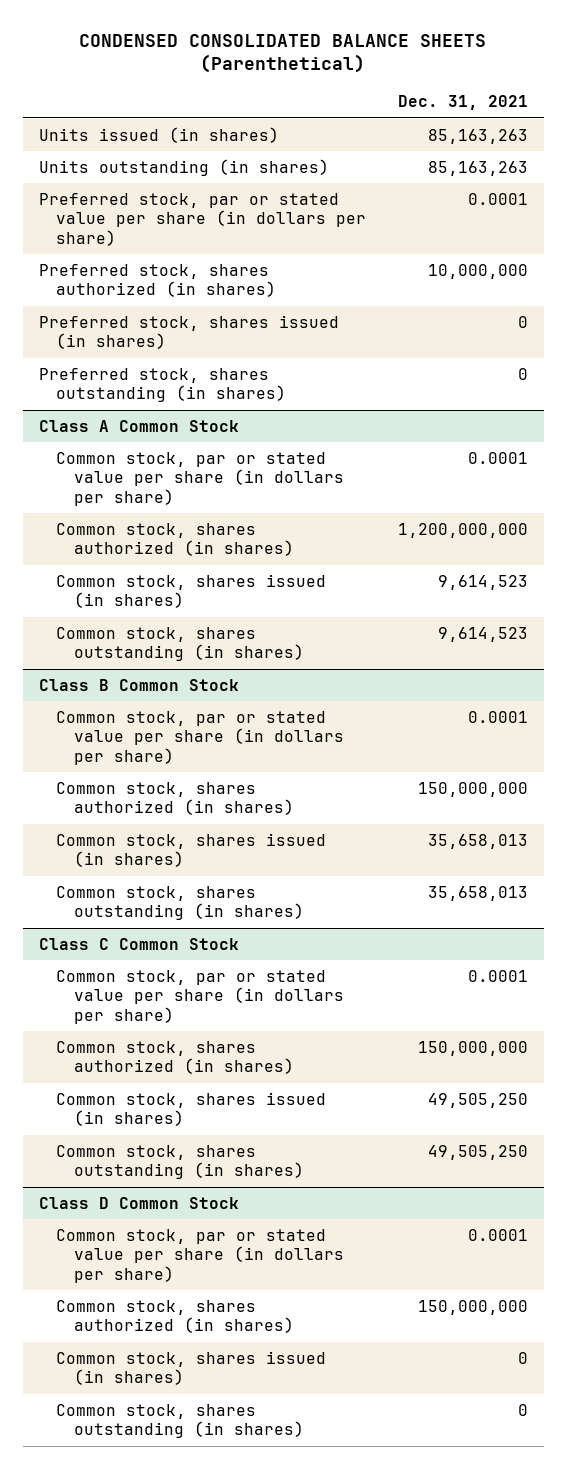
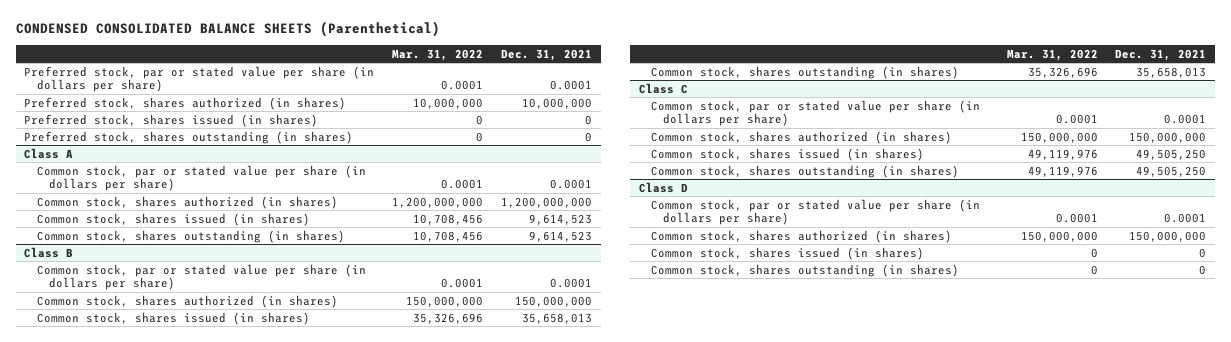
- | Dec. 31, 2021
+ | Mar. 31, 2022 | Dec. 31, 2021
- Units issued (in shares) | 85,163,263
- Units outstanding (in shares) | 85,163,263
- Class A Common Stock
+ Class A
- Class B Common Stock
+ Class B
- Class C Common Stock
+ Class C
- Class D Common Stock
+ Class D

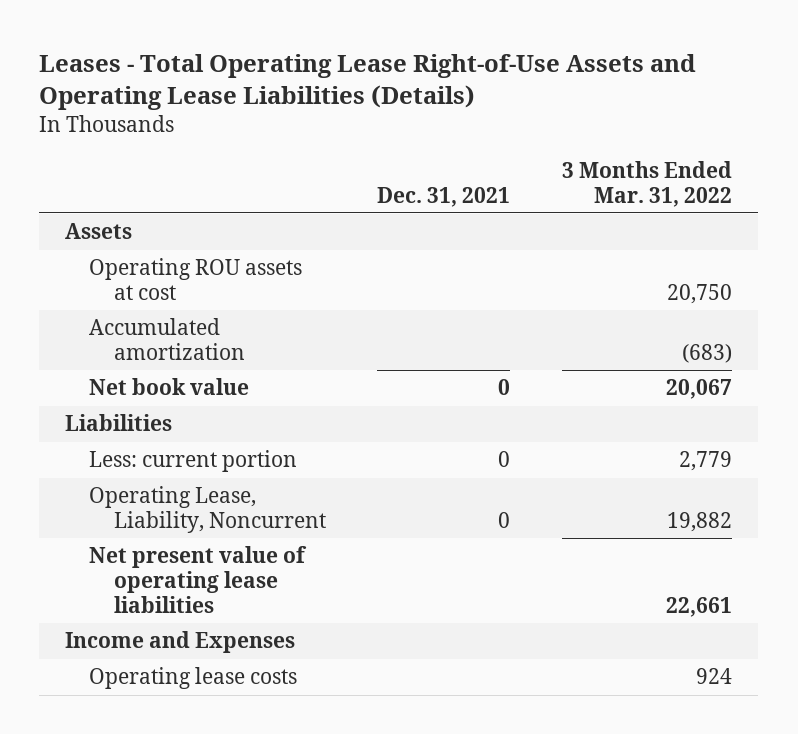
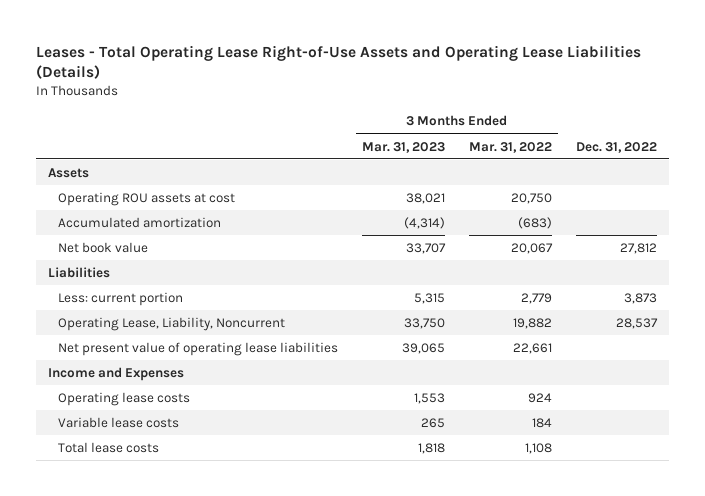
- | Dec. 31, 2021 | 3 Months Ended Mar. 31, 2022
+ | 3 Months Ended Mar. 31, 2023 | 3 Months Ended Mar. 31, 2022 | Dec. 31, 2022
+ Variable lease costs | 265 | 184 |
+ Total lease costs | 1,818 | 1,108 |

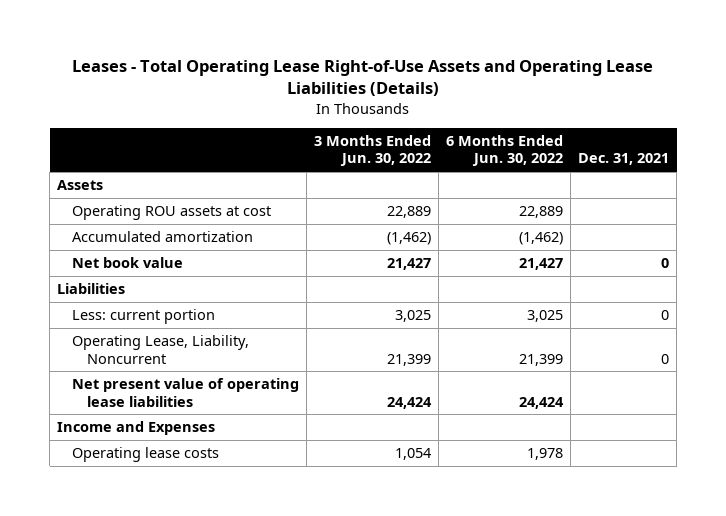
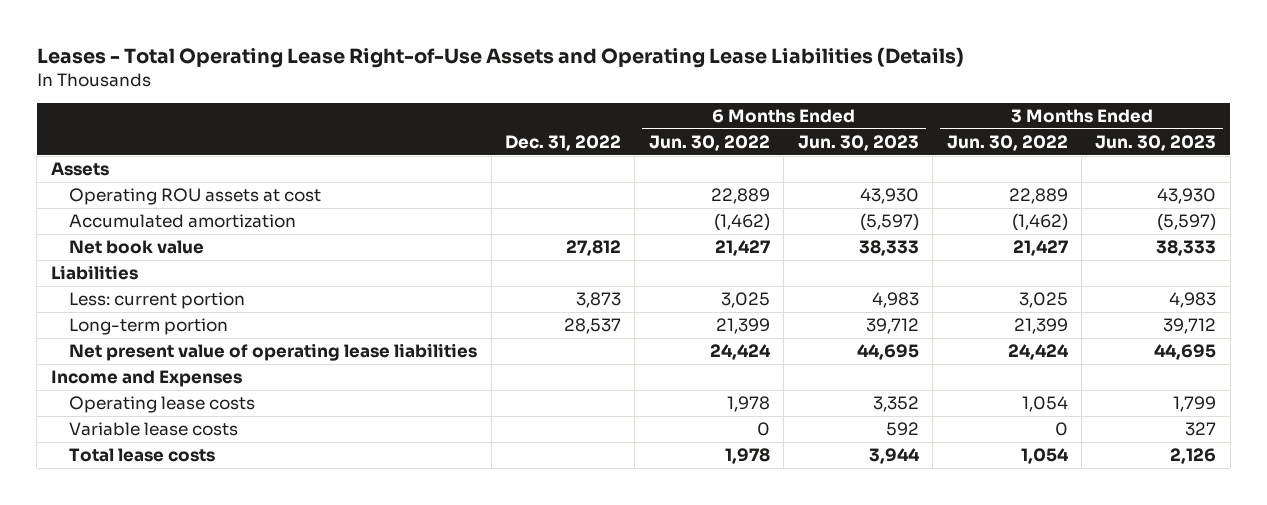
- | 3 Months Ended Jun. 30, 2022 | 6 Months Ended Jun. 30, 2022 | Dec. 31, 2021
+ | Dec. 31, 2022 | 6 Months Ended Jun. 30, 2022 | 6 Months Ended Jun. 30, 2023 | 3 Months Ended Jun. 30, 2022 | 3 Months Ended Jun. 30, 2023
- Operating Lease, Liability, Noncurrent | 21,399 | 21,399 | 0
+ Long-term portion | 28,537 | 21,399 | 39,712 | 21,399 | 39,712
+ Variable lease costs | | 0 | 592 | 0 | 327
+ Total lease costs | | 1,978 | 3,944 | 1,054 | 2,126

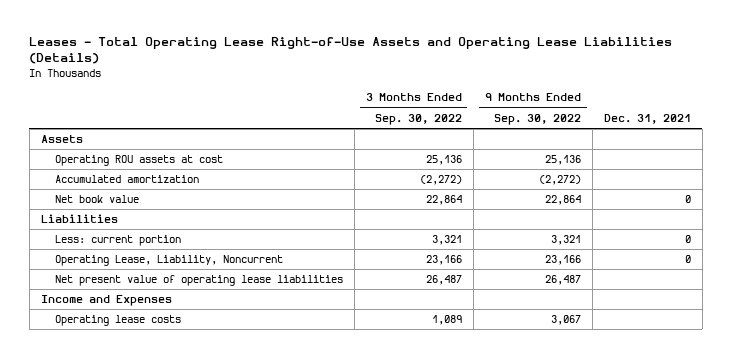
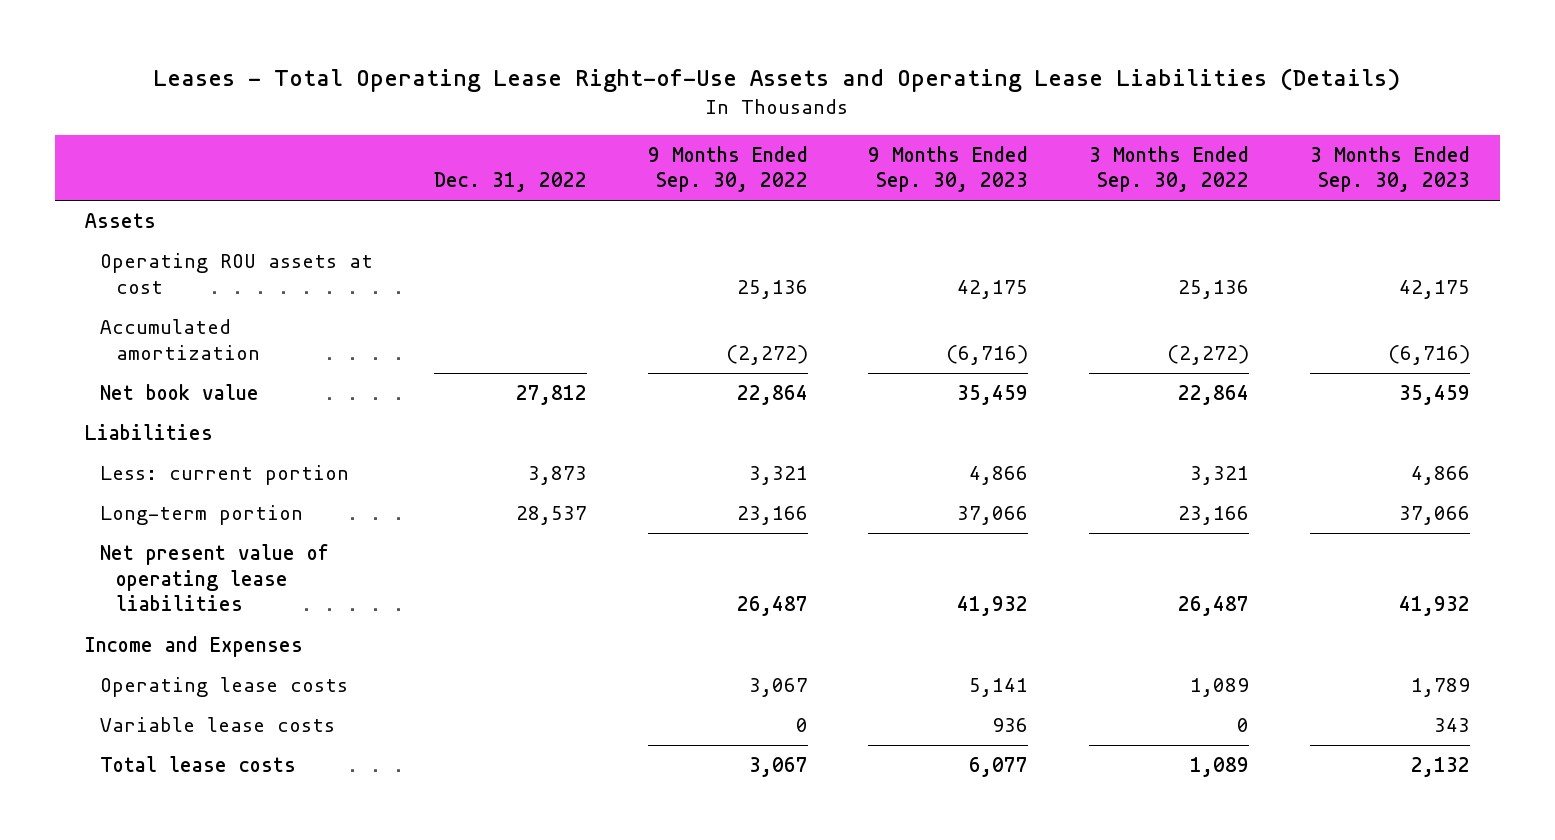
- | 3 Months Ended Sep. 30, 2022 | 9 Months Ended Sep. 30, 2022 | Dec. 31, 2021
+ | Dec. 31, 2022 | 9 Months Ended Sep. 30, 2022 | 9 Months Ended Sep. 30, 2023 | 3 Months Ended Sep. 30, 2022 | 3 Months Ended Sep. 30, 2023
- Operating Lease, Liability, Noncurrent | 23,166 | 23,166 | 0
+ Long-term portion | 28,537 | 23,166 | 37,066 | 23,166 | 37,066
+ Variable lease costs | | 0 | 936 | 0 | 343
+ Total lease costs | | 3,067 | 6,077 | 1,089 | 2,132

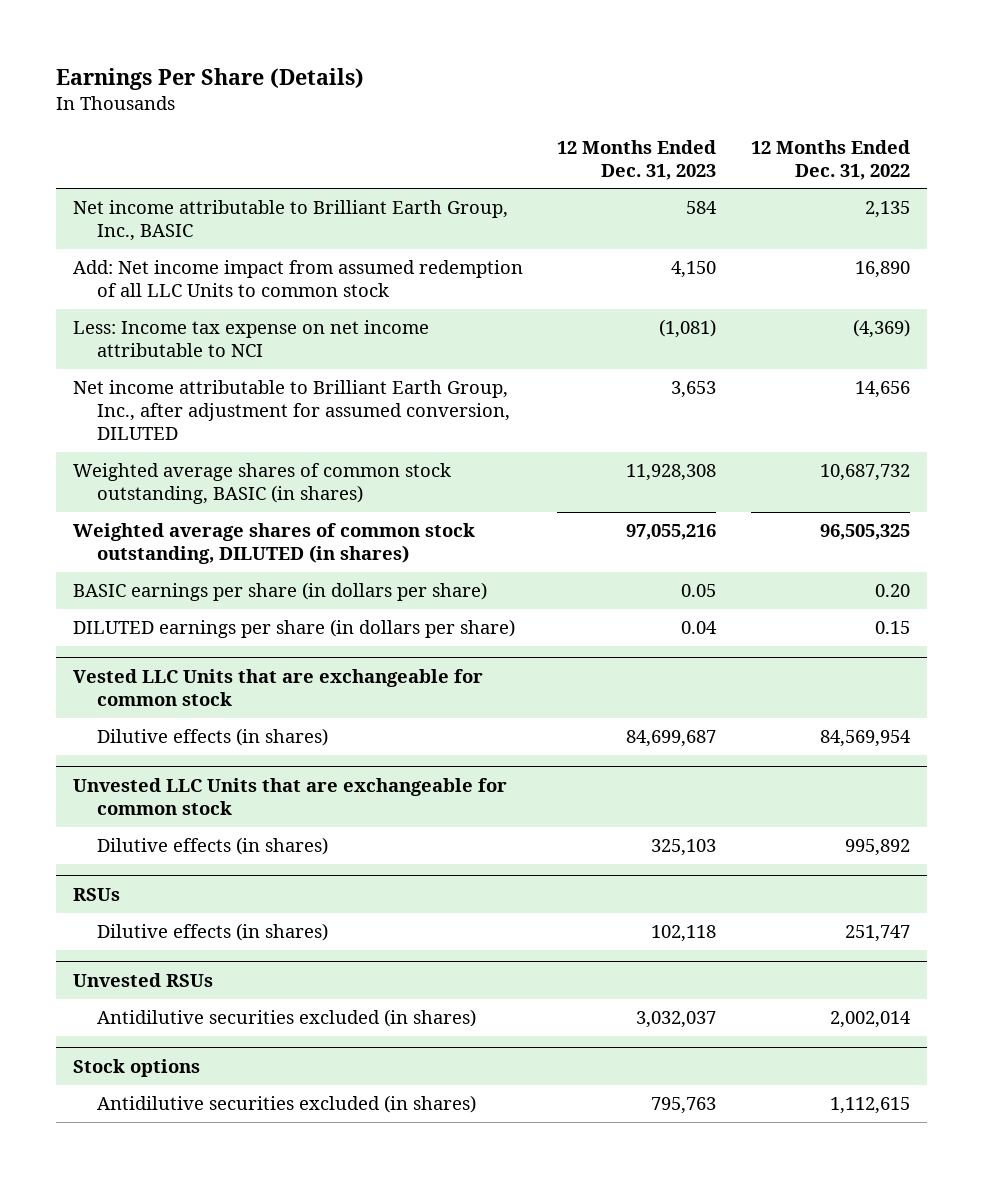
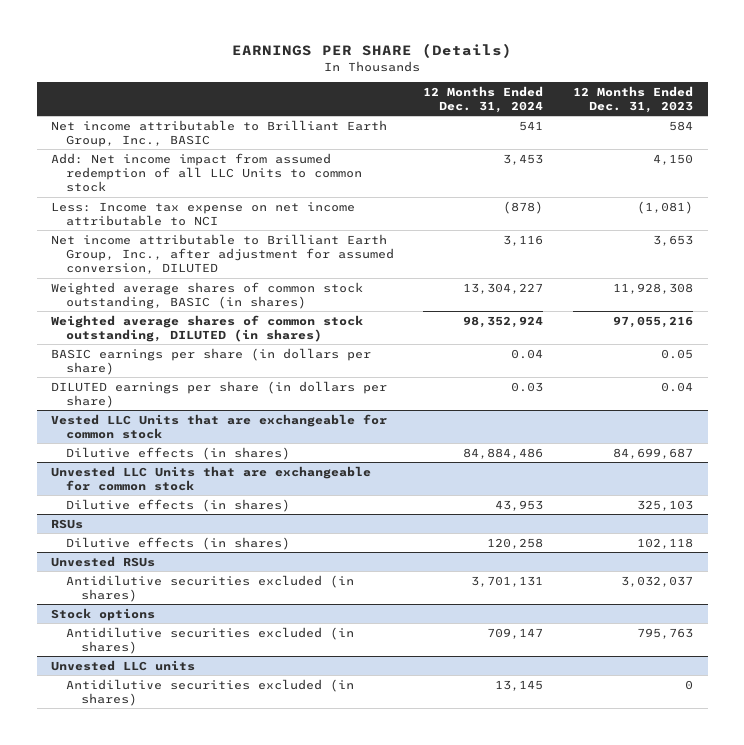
- Earnings Per Share (Details)
+ EARNINGS PER SHARE (Details)
- | 12 Months Ended Dec. 31, 2023 | 12 Months Ended Dec. 31, 2022
+ | 12 Months Ended Dec. 31, 2024 | 12 Months Ended Dec. 31, 2023
+ Unvested LLC units
+ Antidilutive securities excluded (in shares) | 13,145 | 0

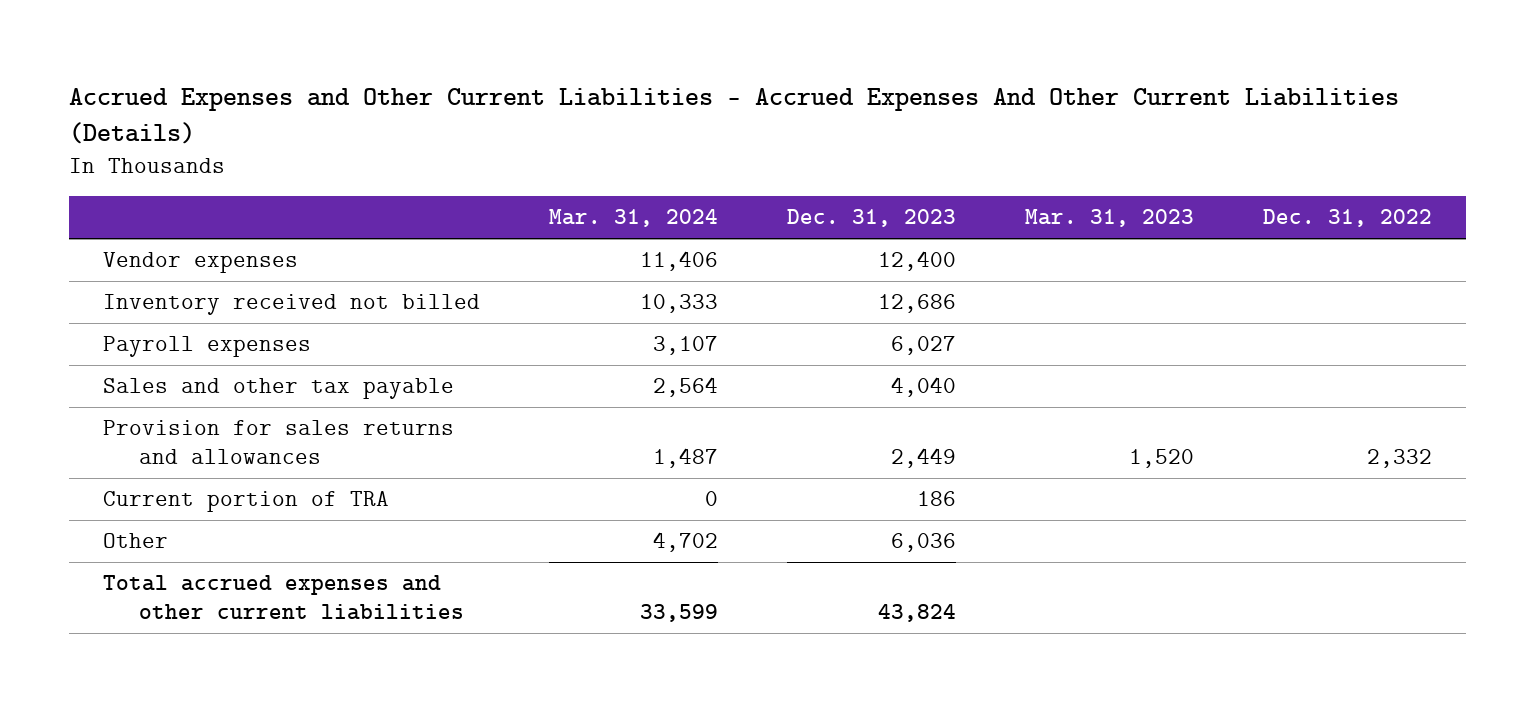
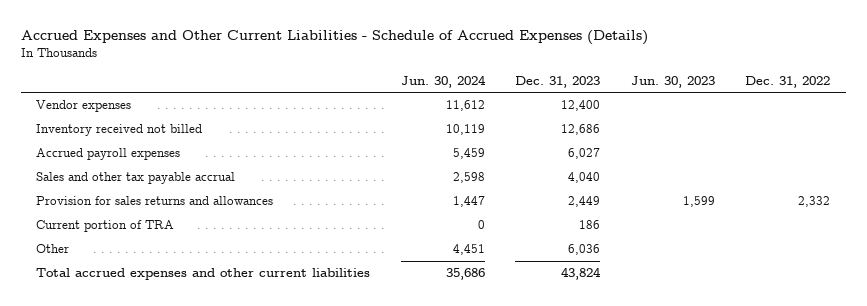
- Accrued Expenses and Other Current Liabilities - Accrued Expenses And Other Current Liabilities (Details)
+ Accrued Expenses and Other Current Liabilities - Schedule of Accrued Expenses (Details)
- | Mar. 31, 2024 | Dec. 31, 2023 | Mar. 31, 2023 | Dec. 31, 2022
+ | Jun. 30, 2024 | Dec. 31, 2023 | Jun. 30, 2023 | Dec. 31, 2022
- Payroll expenses | 3,107 | 6,027 | |
- Sales and other tax payable | 2,564 | 4,040 | |
+ Accrued payroll expenses | 5,459 | 6,027 | |
+ Sales and other tax payable accrual | 2,598 | 4,040 | |

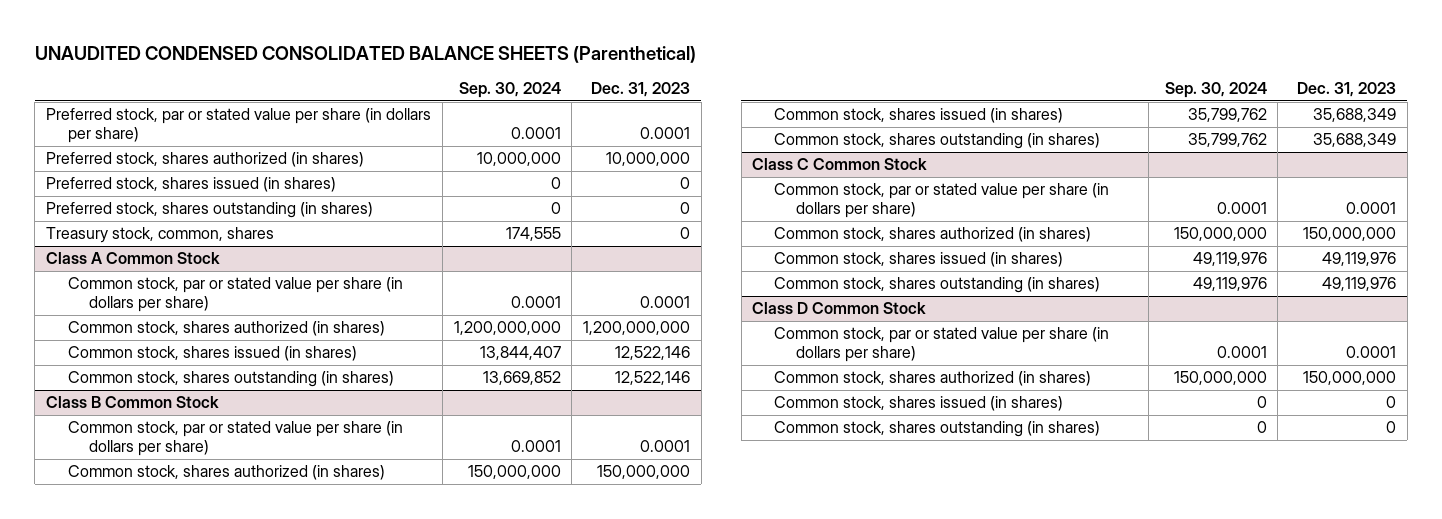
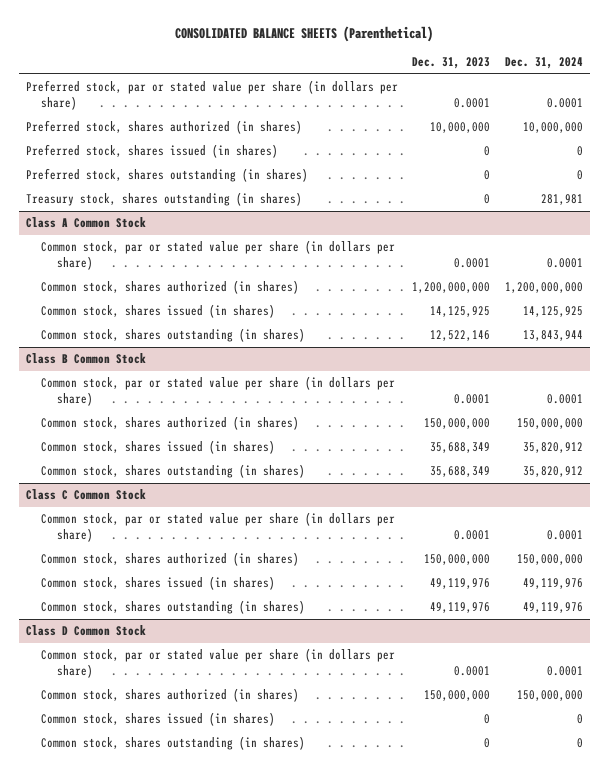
- UNAUDITED CONDENSED CONSOLIDATED BALANCE SHEETS (Parenthetical)
+ CONSOLIDATED BALANCE SHEETS (Parenthetical)
- | Sep. 30, 2024 | Dec. 31, 2023
+ | Dec. 31, 2023 | Dec. 31, 2024
- Treasury stock, common, shares | 174,555 | 0
+ Treasury stock, shares outstanding (in shares) | 0 | 281,981
@ Class A Common Stock
- Common stock, shares issued (in shares) | 13,844,407 | 12,522,146
+ Common stock, shares issued (in shares) | 14,125,925 | 14,125,925

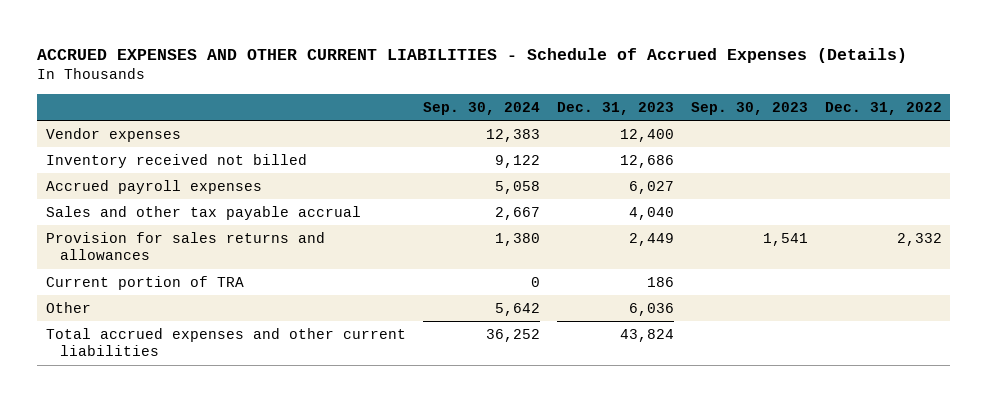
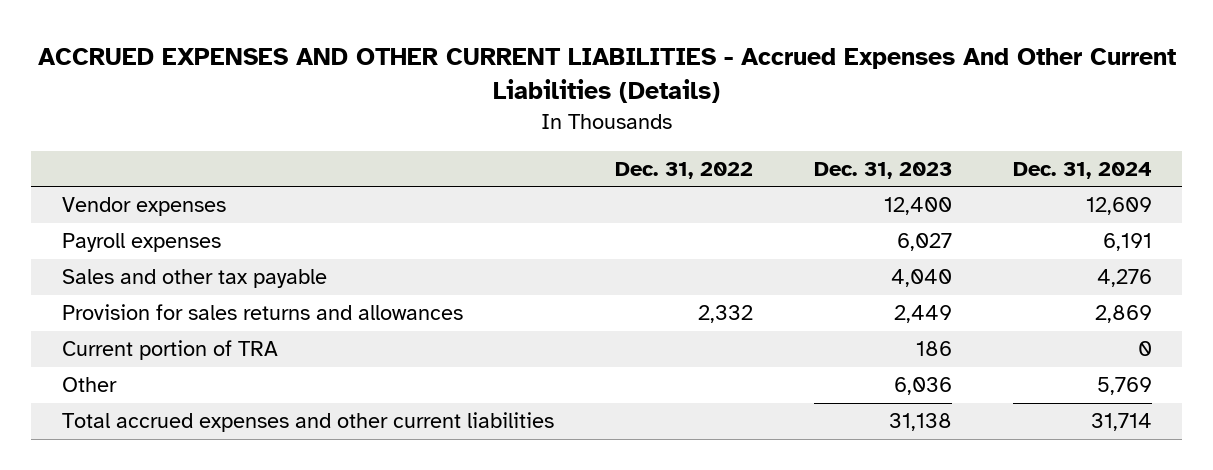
- ACCRUED EXPENSES AND OTHER CURRENT LIABILITIES - Schedule of Accrued Expenses (Details)
+ ACCRUED EXPENSES AND OTHER CURRENT LIABILITIES - Accrued Expenses And Other Current Liabilities (Details)
- | Sep. 30, 2024 | Dec. 31, 2023 | Sep. 30, 2023 | Dec. 31, 2022
+ | Dec. 31, 2022 | Dec. 31, 2023 | Dec. 31, 2024
- Inventory received not billed | 9,122 | 12,686 | |
- Accrued payroll expenses | 5,058 | 6,027 | |
- Sales and other tax payable accrual | 2,667 | 4,040 | |
+ Payroll expenses | | 6,027 | 6,191
+ Sales and other tax payable | | 4,040 | 4,276
- Total accrued expenses and other current liabilities | 36,252 | 43,824 | |
+ Total accrued expenses and other current liabilities | | 31,138 | 31,714

